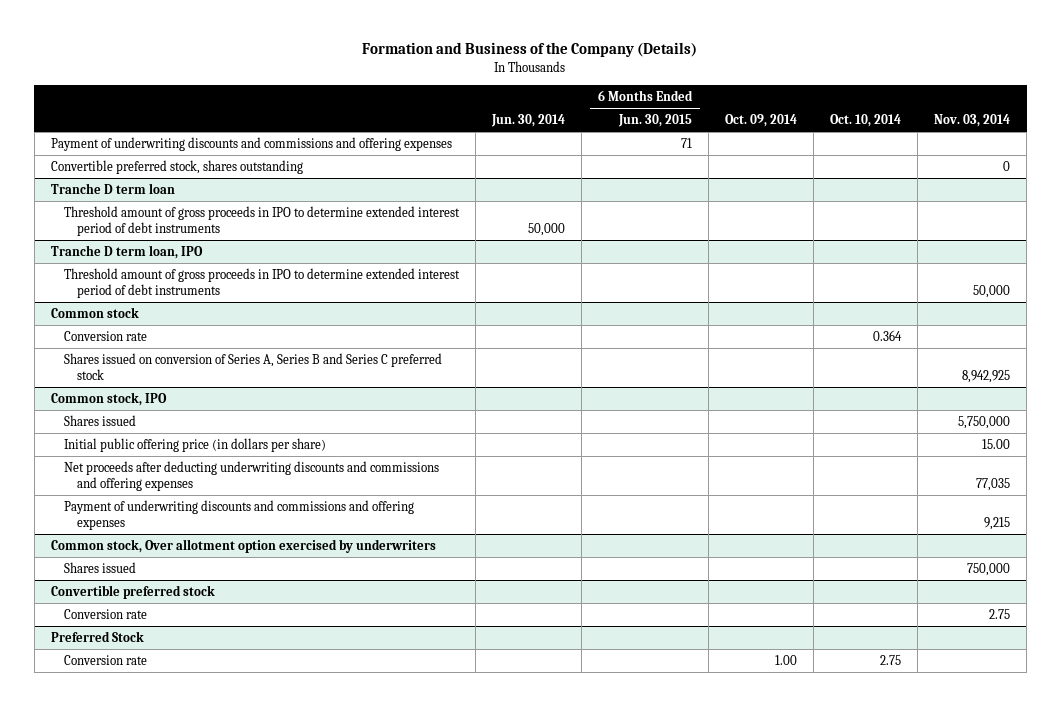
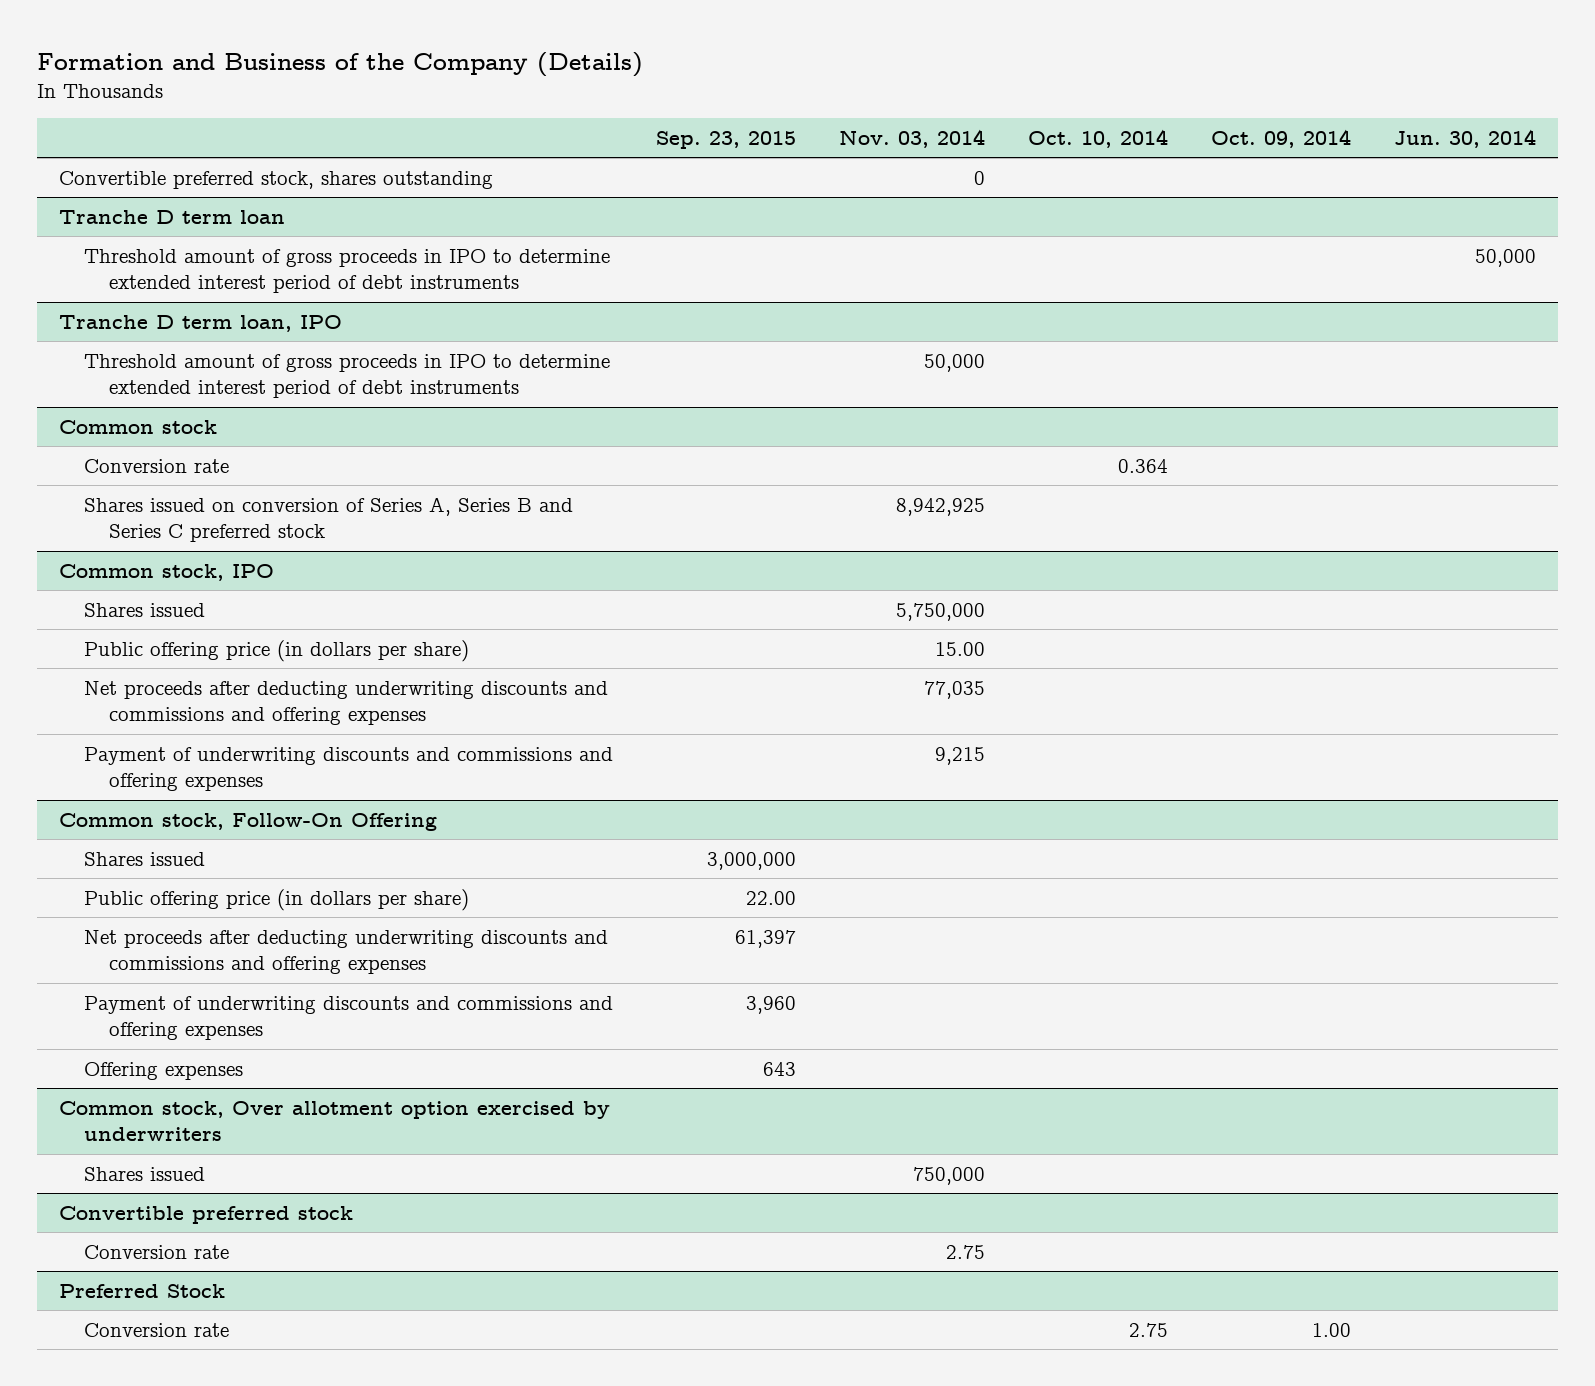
- | Jun. 30, 2014 | 6 Months Ended Jun. 30, 2015 | Oct. 09, 2014 | Oct. 10, 2014 | Nov. 03, 2014
+ | Sep. 23, 2015 | Nov. 03, 2014 | Oct. 10, 2014 | Oct. 09, 2014 | Jun. 30, 2014
- Payment of underwriting discounts and commissions and offering expenses | | 71 | | |
@ Common stock, IPO
- Initial public offering price (in dollars per share) | | | | | 15.00
+ Public offering price (in dollars per share) | | 15.00 | | |
+ Common stock, Follow-On Offering
+ Shares issued | 3,000,000 | | | |
+ Public offering price (in dollars per share) | 22.00 | | | |
+ Net proceeds after deducting underwriting discounts and commissions and offering expenses | 61,397 | | | |
+ Payment of underwriting discounts and commissions and offering expenses | 3,960 | | | |
+ Offering expenses | 643 | | | |

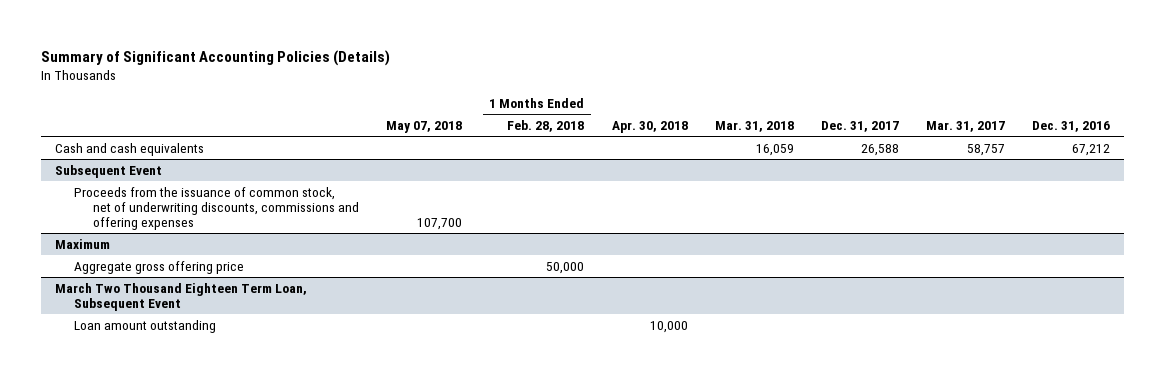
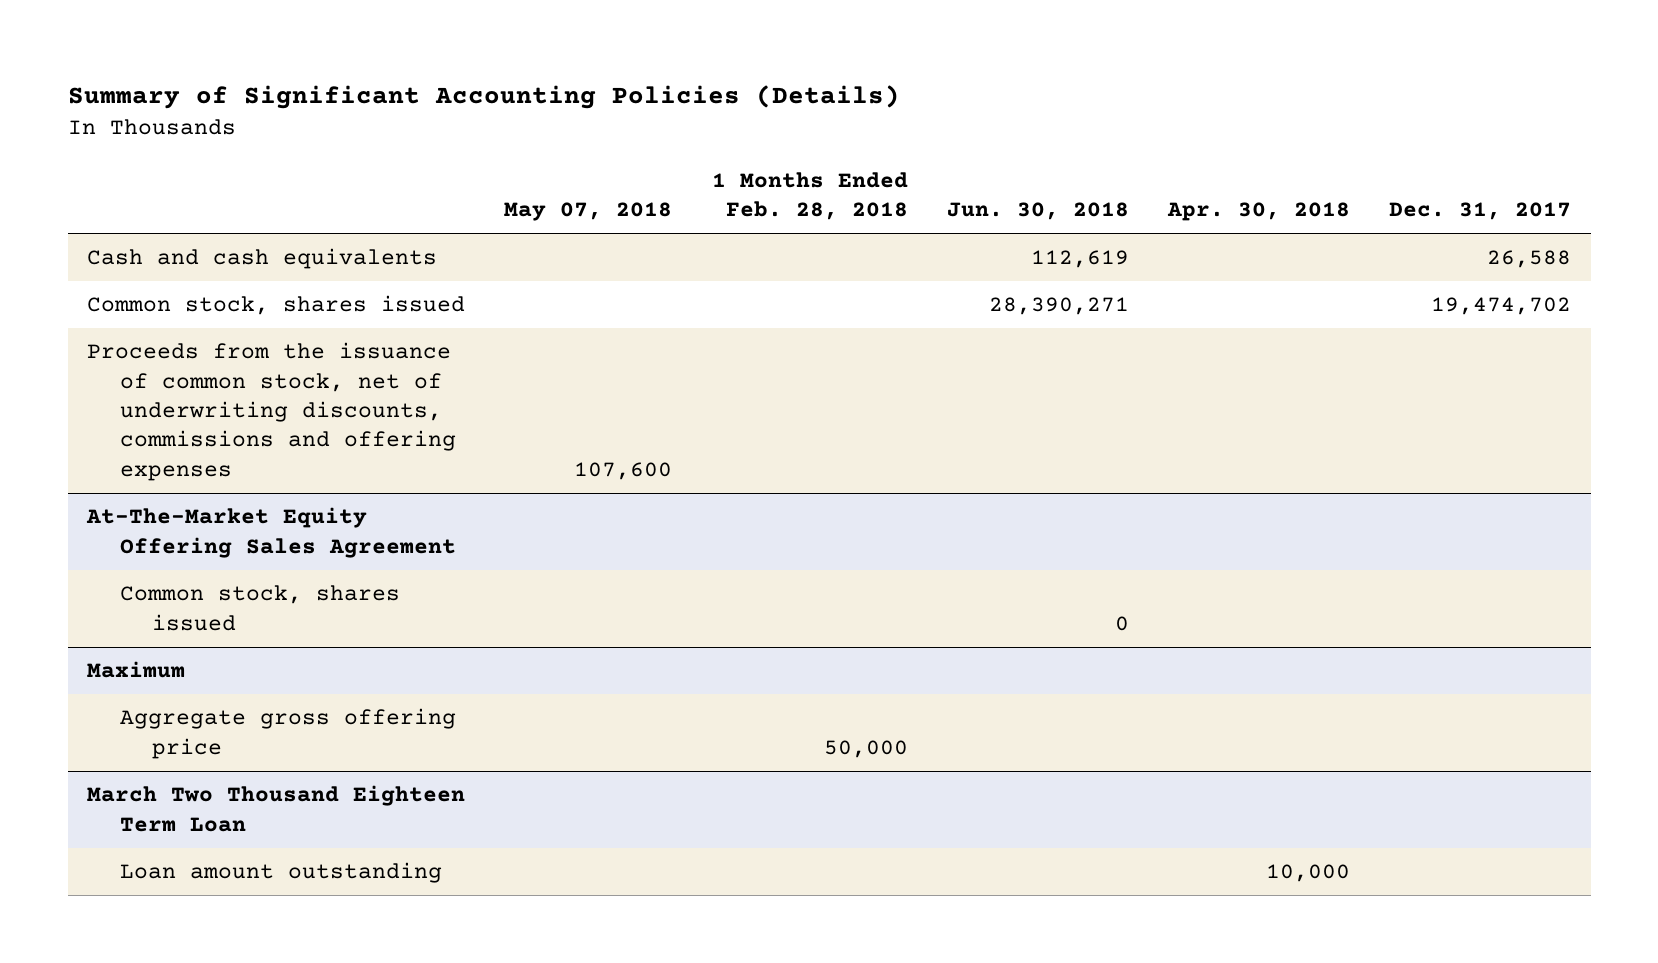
- | May 07, 2018 | 1 Months Ended Feb. 28, 2018 | Apr. 30, 2018 | Mar. 31, 2018 | Dec. 31, 2017 | Mar. 31, 2017 | Dec. 31, 2016
+ | May 07, 2018 | 1 Months Ended Feb. 28, 2018 | Jun. 30, 2018 | Apr. 30, 2018 | Dec. 31, 2017
- Subsequent Event
- Proceeds from the issuance of common stock, net of underwriting discounts, commissions and offering expenses | 107,700 | | | | | |
+ Common stock, shares issued | | | 28,390,271 | | 19,474,702
+ Proceeds from the issuance of common stock, net of underwriting discounts, commissions and offering expenses | 107,600 | | | |
+ At-The-Market Equity Offering Sales Agreement
+ Common stock, shares issued | | | 0 | |
- March Two Thousand Eighteen Term Loan, Subsequent Event
+ March Two Thousand Eighteen Term Loan

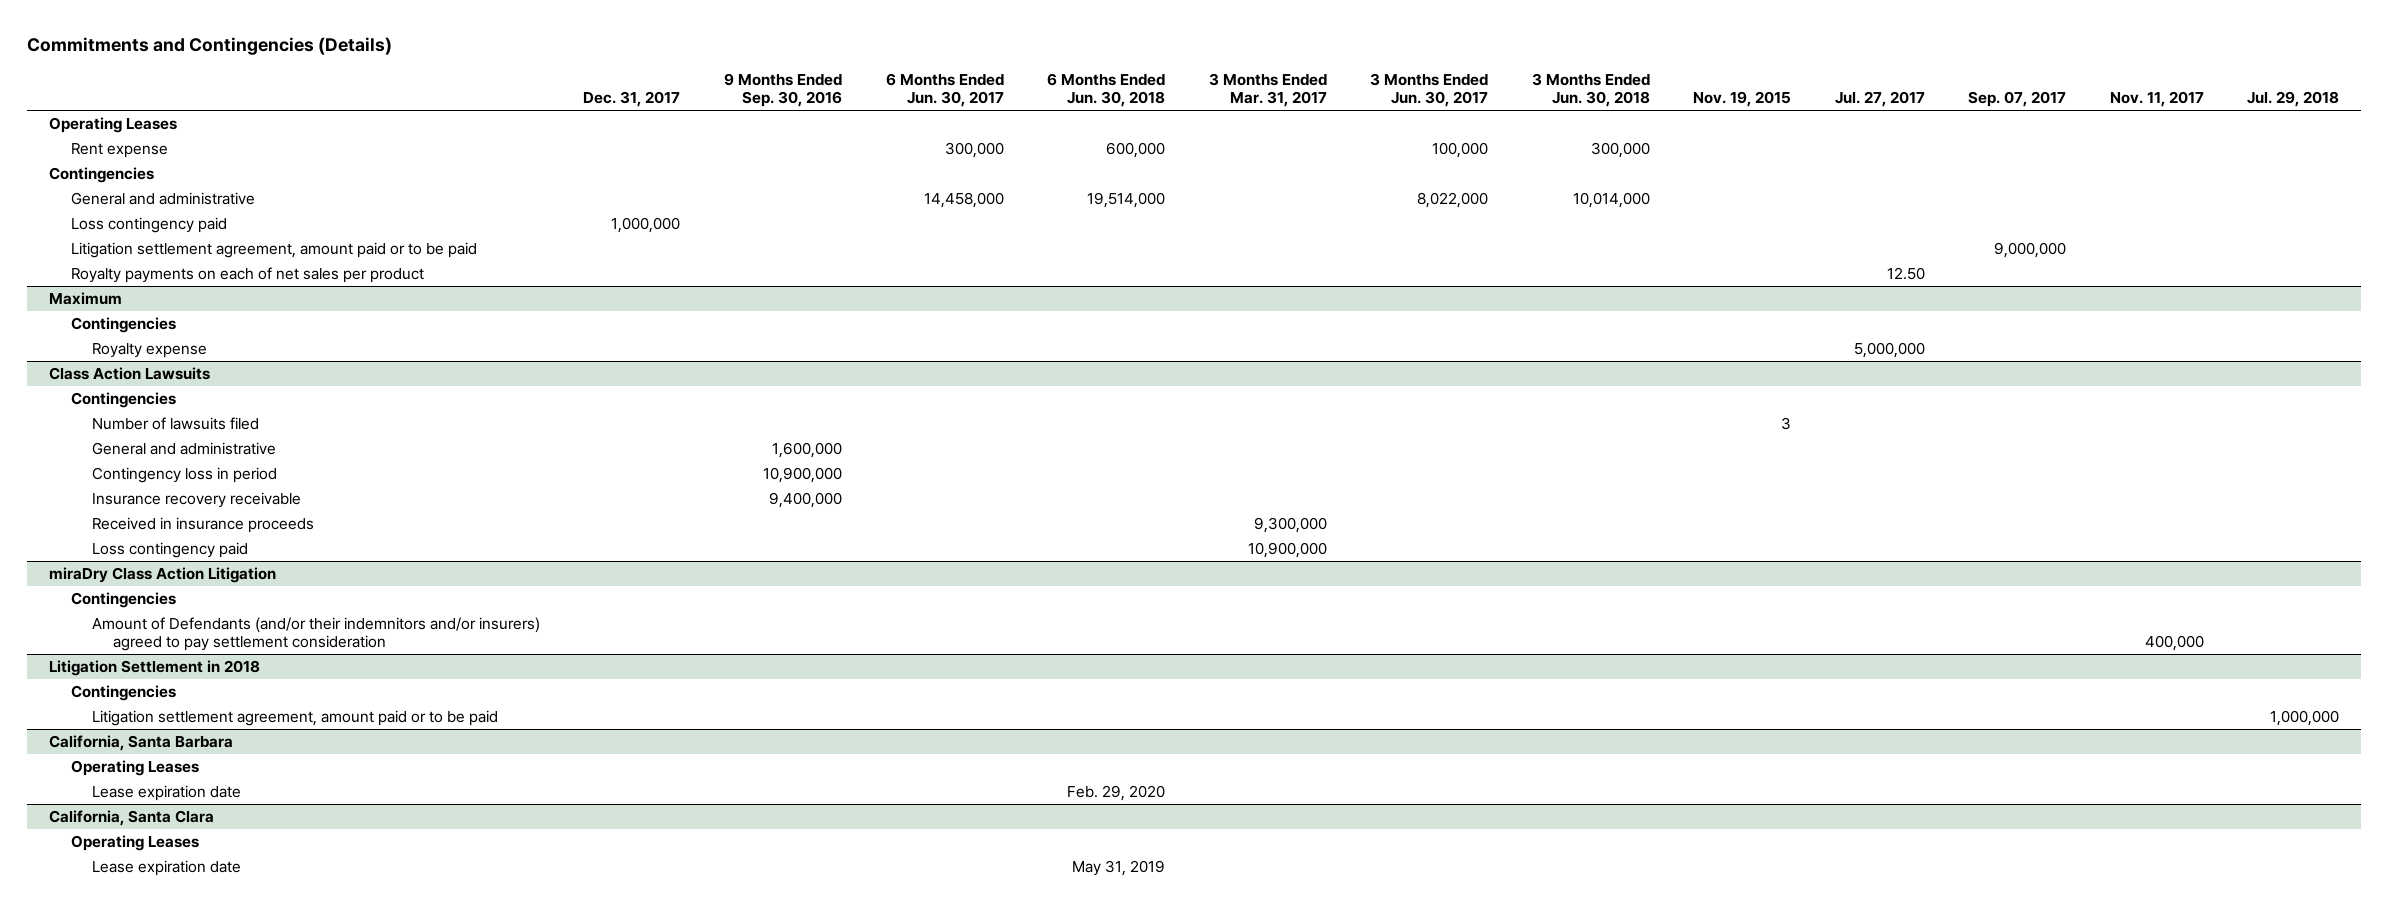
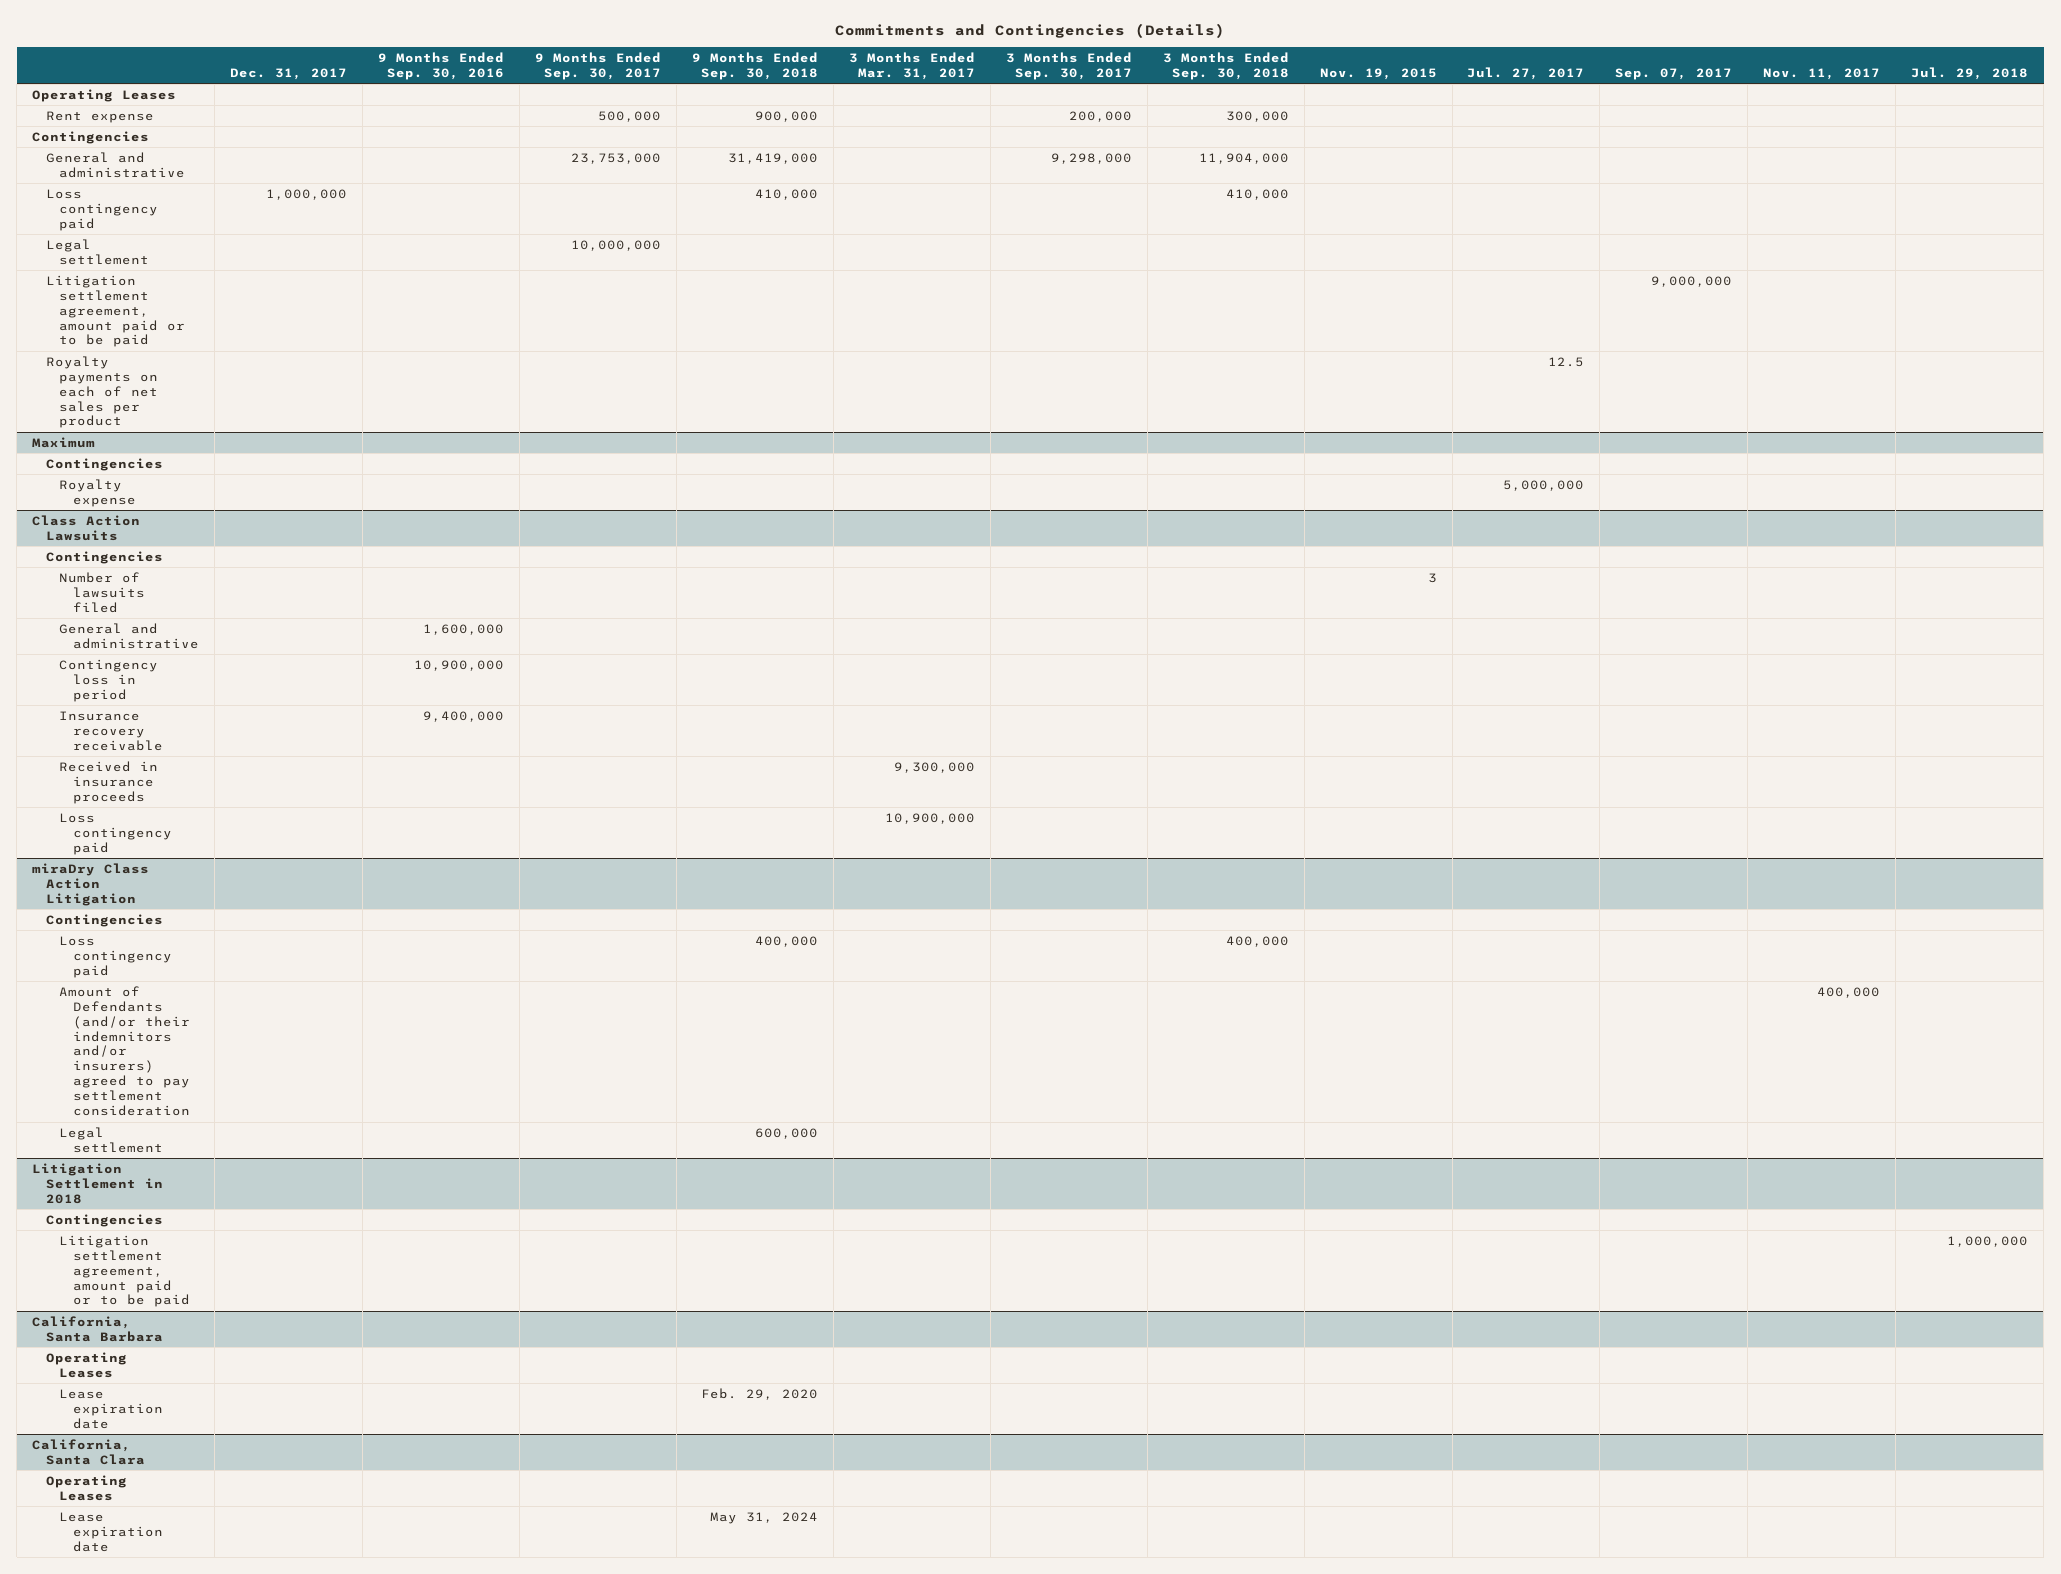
- | Dec. 31, 2017 | 9 Months Ended Sep. 30, 2016 | 6 Months Ended Jun. 30, 2017 | 6 Months Ended Jun. 30, 2018 | 3 Months Ended Mar. 31, 2017 | 3 Months Ended Jun. 30, 2017 | 3 Months Ended Jun. 30, 2018 | Nov. 19, 2015 | Jul. 27, 2017 | Sep. 07, 2017 | Nov. 11, 2017 | Jul. 29, 2018
+ | Dec. 31, 2017 | 9 Months Ended Sep. 30, 2016 | 9 Months Ended Sep. 30, 2017 | 9 Months Ended Sep. 30, 2018 | 3 Months Ended Mar. 31, 2017 | 3 Months Ended Sep. 30, 2017 | 3 Months Ended Sep. 30, 2018 | Nov. 19, 2015 | Jul. 27, 2017 | Sep. 07, 2017 | Nov. 11, 2017 | Jul. 29, 2018
+ Legal settlement | | | 10,000,000 | | | | | | | | |
- Royalty payments on each of net sales per product | | | | | | | | | 12.50 | | |
+ Royalty payments on each of net sales per product | | | | | | | | | 12.5 | | |
@ miraDry Class Action Litigation
+ Loss contingency paid | | | | 400,000 | | | 400,000 | | | | |
+ Legal settlement | | | | 600,000 | | | | | | | |

